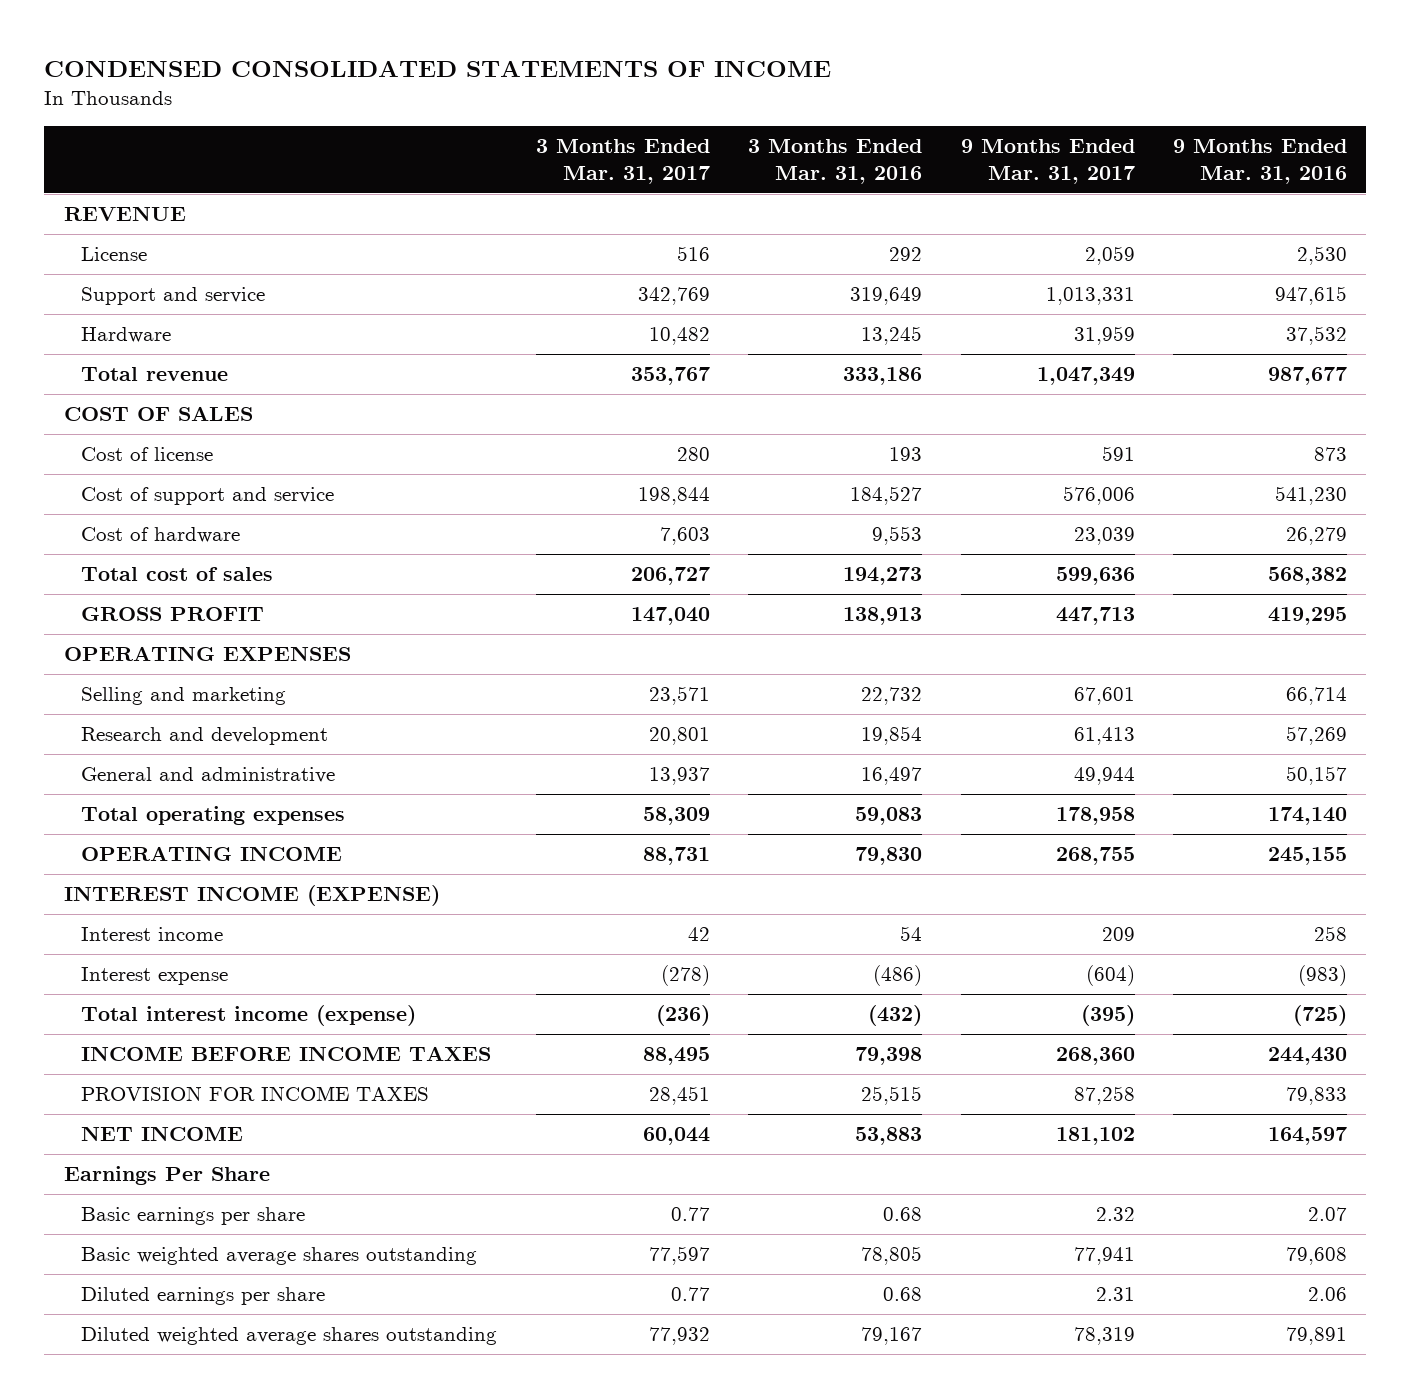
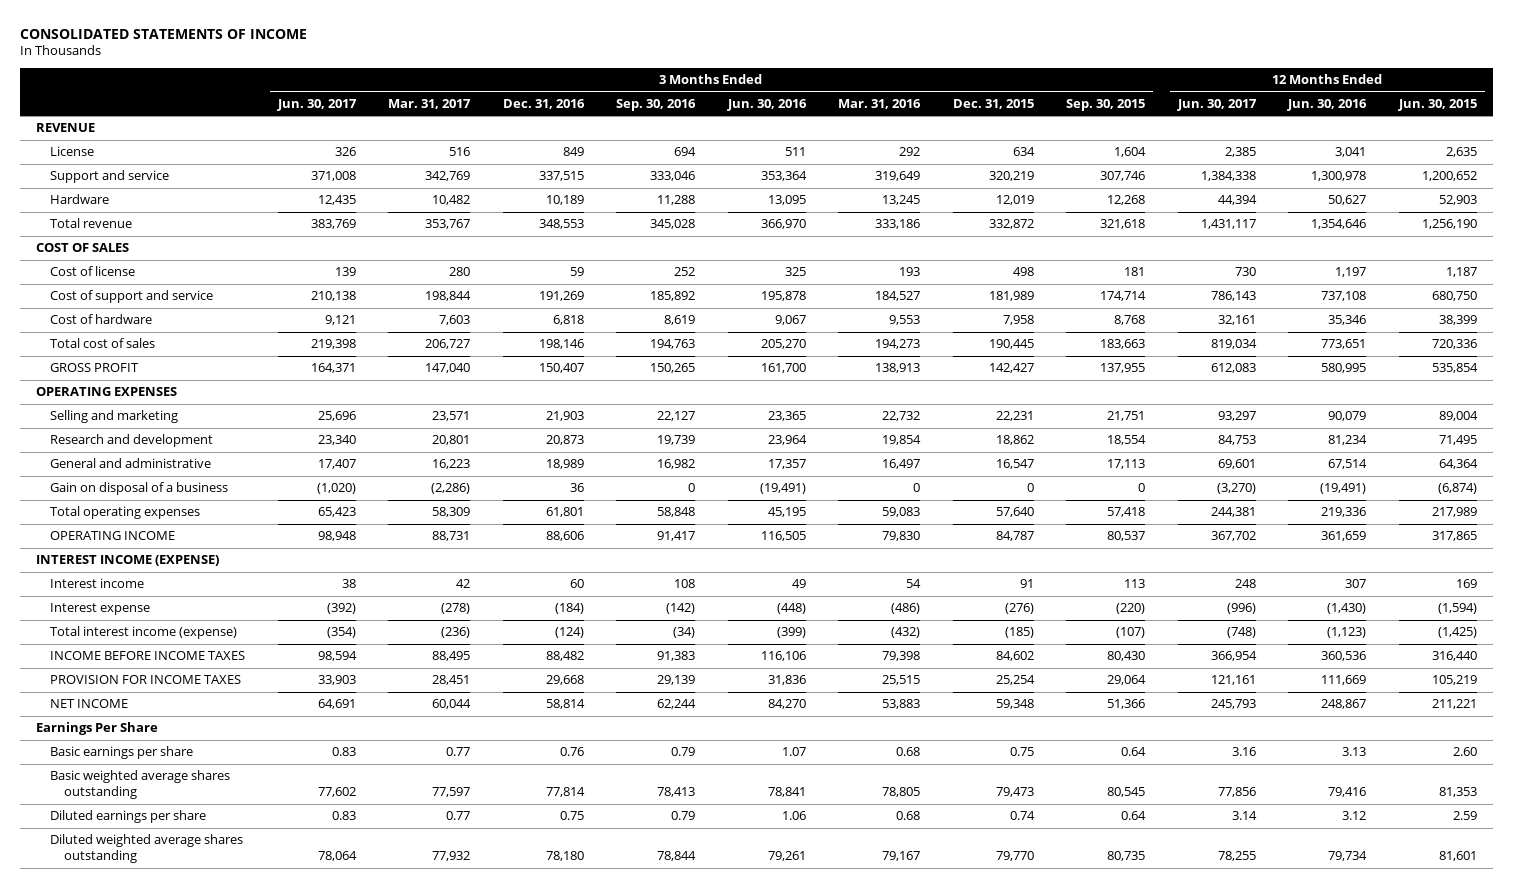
- CONDENSED CONSOLIDATED STATEMENTS OF INCOME
+ CONSOLIDATED STATEMENTS OF INCOME
- | 3 Months Ended Mar. 31, 2017 | 3 Months Ended Mar. 31, 2016 | 9 Months Ended Mar. 31, 2017 | 9 Months Ended Mar. 31, 2016
+ | 3 Months Ended Jun. 30, 2017 | 3 Months Ended Mar. 31, 2017 | 3 Months Ended Dec. 31, 2016 | 3 Months Ended Sep. 30, 2016 | 3 Months Ended Jun. 30, 2016 | 3 Months Ended Mar. 31, 2016 | 3 Months Ended Dec. 31, 2015 | 3 Months Ended Sep. 30, 2015 | 12 Months Ended Jun. 30, 2017 | 12 Months Ended Jun. 30, 2016 | 12 Months Ended Jun. 30, 2015
- General and administrative | 13,937 | 16,497 | 49,944 | 50,157
+ General and administrative | 17,407 | 16,223 | 18,989 | 16,982 | 17,357 | 16,497 | 16,547 | 17,113 | 69,601 | 67,514 | 64,364
+ Gain on disposal of a business | (1,020) | (2,286) | 36 | 0 | (19,491) | 0 | 0 | 0 | (3,270) | (19,491) | (6,874)

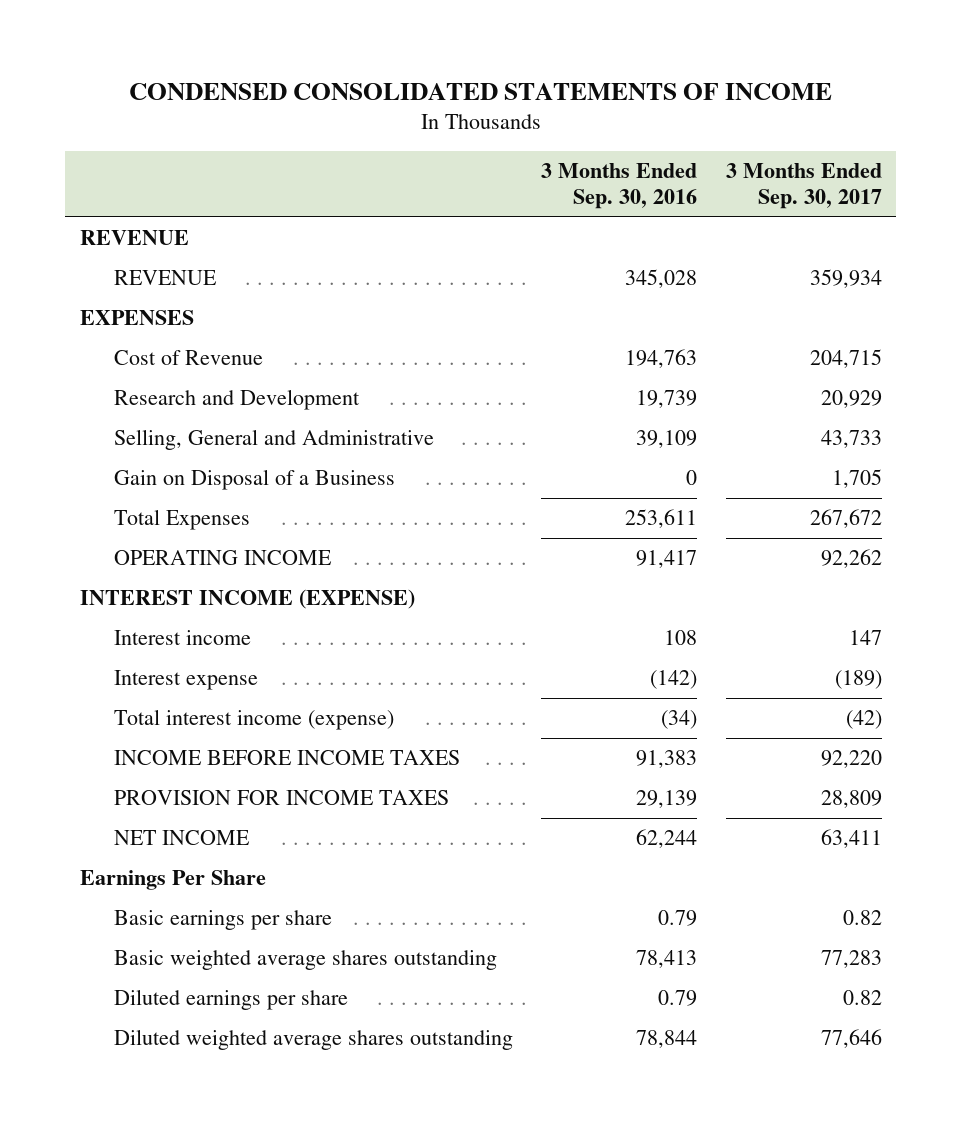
- CONSOLIDATED STATEMENTS OF INCOME
+ CONDENSED CONSOLIDATED STATEMENTS OF INCOME
- | 3 Months Ended Jun. 30, 2017 | 3 Months Ended Mar. 31, 2017 | 3 Months Ended Dec. 31, 2016 | 3 Months Ended Sep. 30, 2016 | 3 Months Ended Jun. 30, 2016 | 3 Months Ended Mar. 31, 2016 | 3 Months Ended Dec. 31, 2015 | 3 Months Ended Sep. 30, 2015 | 12 Months Ended Jun. 30, 2017 | 12 Months Ended Jun. 30, 2016 | 12 Months Ended Jun. 30, 2015
+ | 3 Months Ended Sep. 30, 2016 | 3 Months Ended Sep. 30, 2017
- License | 326 | 516 | 849 | 694 | 511 | 292 | 634 | 1,604 | 2,385 | 3,041 | 2,635
- Support and service | 371,008 | 342,769 | 337,515 | 333,046 | 353,364 | 319,649 | 320,219 | 307,746 | 1,384,338 | 1,300,978 | 1,200,652
- Hardware | 12,435 | 10,482 | 10,189 | 11,288 | 13,095 | 13,245 | 12,019 | 12,268 | 44,394 | 50,627 | 52,903
- Total revenue | 383,769 | 353,767 | 348,553 | 345,028 | 366,970 | 333,186 | 332,872 | 321,618 | 1,431,117 | 1,354,646 | 1,256,190
- COST OF SALES
- Cost of license | 139 | 280 | 59 | 252 | 325 | 193 | 498 | 181 | 730 | 1,197 | 1,187
- Cost of support and service | 210,138 | 198,844 | 191,269 | 185,892 | 195,878 | 184,527 | 181,989 | 174,714 | 786,143 | 737,108 | 680,750
- Cost of hardware | 9,121 | 7,603 | 6,818 | 8,619 | 9,067 | 9,553 | 7,958 | 8,768 | 32,161 | 35,346 | 38,399
- Total cost of sales | 219,398 | 206,727 | 198,146 | 194,763 | 205,270 | 194,273 | 190,445 | 183,663 | 819,034 | 773,651 | 720,336
- GROSS PROFIT | 164,371 | 147,040 | 150,407 | 150,265 | 161,700 | 138,913 | 142,427 | 137,955 | 612,083 | 580,995 | 535,854
- OPERATING EXPENSES
- Selling and marketing | 25,696 | 23,571 | 21,903 | 22,127 | 23,365 | 22,732 | 22,231 | 21,751 | 93,297 | 90,079 | 89,004
- Research and development | 23,340 | 20,801 | 20,873 | 19,739 | 23,964 | 19,854 | 18,862 | 18,554 | 84,753 | 81,234 | 71,495
- General and administrative | 17,407 | 16,223 | 18,989 | 16,982 | 17,357 | 16,497 | 16,547 | 17,113 | 69,601 | 67,514 | 64,364
- Gain on disposal of a business | (1,020) | (2,286) | 36 | 0 | (19,491) | 0 | 0 | 0 | (3,270) | (19,491) | (6,874)
- Total operating expenses | 65,423 | 58,309 | 61,801 | 58,848 | 45,195 | 59,083 | 57,640 | 57,418 | 244,381 | 219,336 | 217,989
+ REVENUE | 345,028 | 359,934
+ EXPENSES
+ Cost of Revenue | 194,763 | 204,715
+ Research and Development | 19,739 | 20,929
+ Selling, General and Administrative | 39,109 | 43,733
+ Gain on Disposal of a Business | 0 | 1,705
+ Total Expenses | 253,611 | 267,672

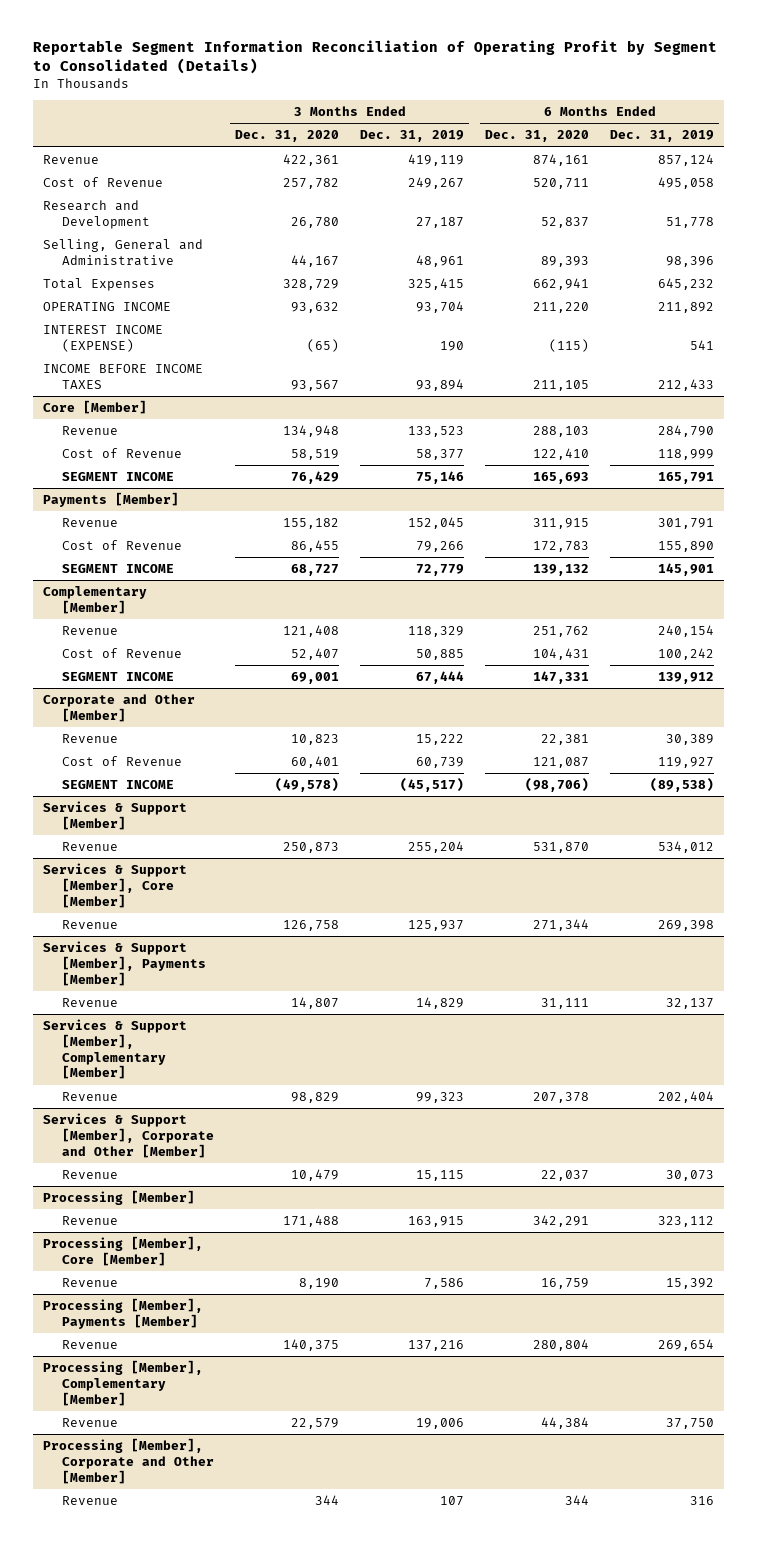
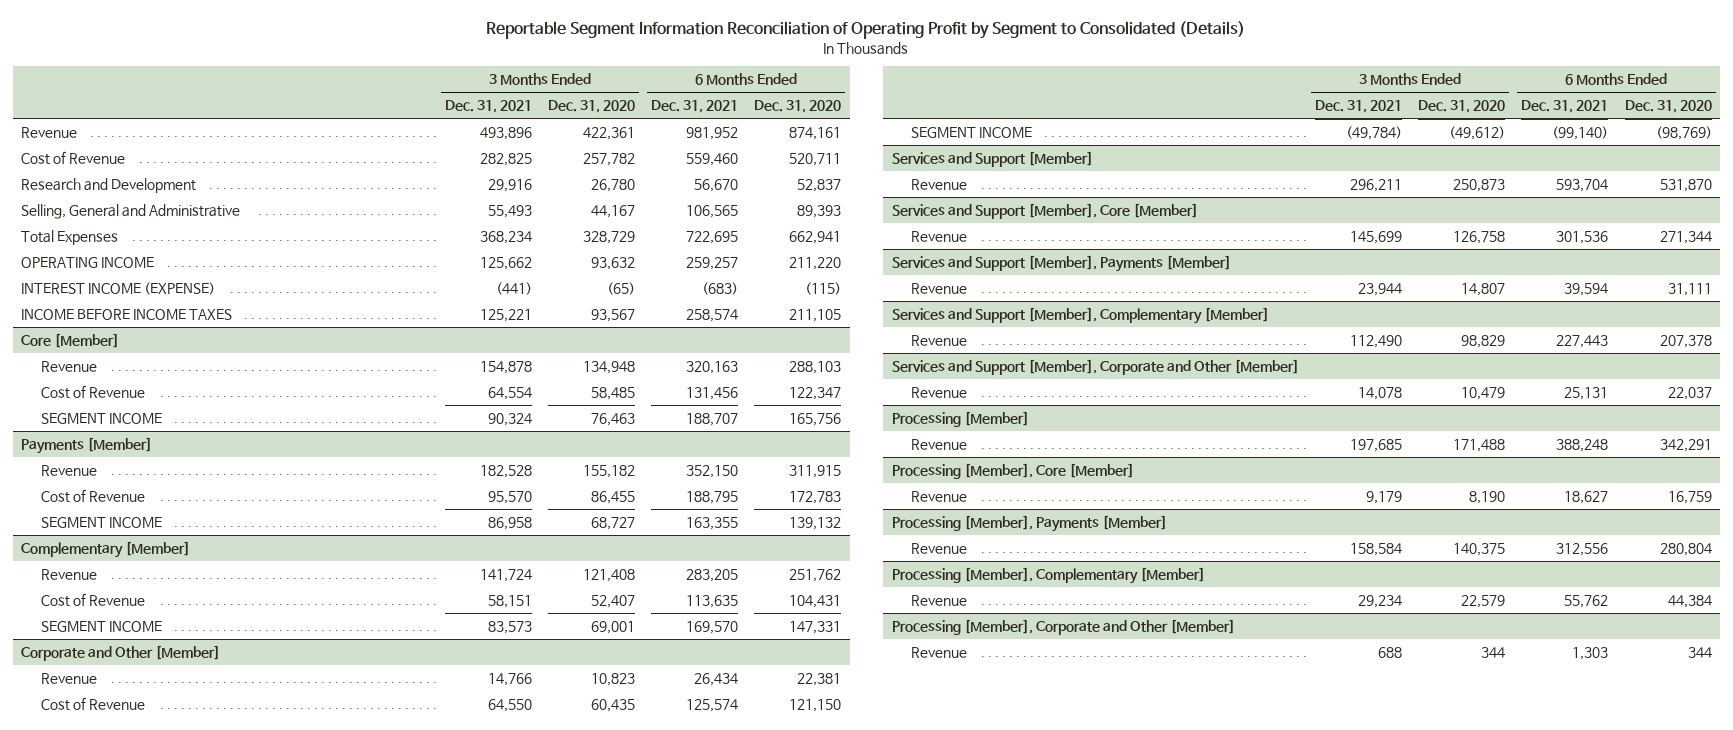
- | 3 Months Ended Dec. 31, 2020 | 3 Months Ended Dec. 31, 2019 | 6 Months Ended Dec. 31, 2020 | 6 Months Ended Dec. 31, 2019
+ | 3 Months Ended Dec. 31, 2021 | 3 Months Ended Dec. 31, 2020 | 6 Months Ended Dec. 31, 2021 | 6 Months Ended Dec. 31, 2020
@ Core [Member]
- Cost of Revenue | 58,519 | 58,377 | 122,410 | 118,999
- SEGMENT INCOME | 76,429 | 75,146 | 165,693 | 165,791
+ Cost of Revenue | 64,554 | 58,485 | 131,456 | 122,347
+ SEGMENT INCOME | 90,324 | 76,463 | 188,707 | 165,756
@ Corporate and Other [Member]
- Cost of Revenue | 60,401 | 60,739 | 121,087 | 119,927
- SEGMENT INCOME | (49,578) | (45,517) | (98,706) | (89,538)
- Services & Support [Member]
@ Corporate and Other [Member]
+ Cost of Revenue | 64,550 | 60,435 | 125,574 | 121,150
+ SEGMENT INCOME | (49,784) | (49,612) | (99,140) | (98,769)
+ Services and Support [Member]
- Services & Support [Member], Core [Member]
+ Services and Support [Member], Core [Member]
- Services & Support [Member], Payments [Member]
+ Services and Support [Member], Payments [Member]
- Services & Support [Member], Complementary [Member]
+ Services and Support [Member], Complementary [Member]
- Services & Support [Member], Corporate and Other [Member]
+ Services and Support [Member], Corporate and Other [Member]

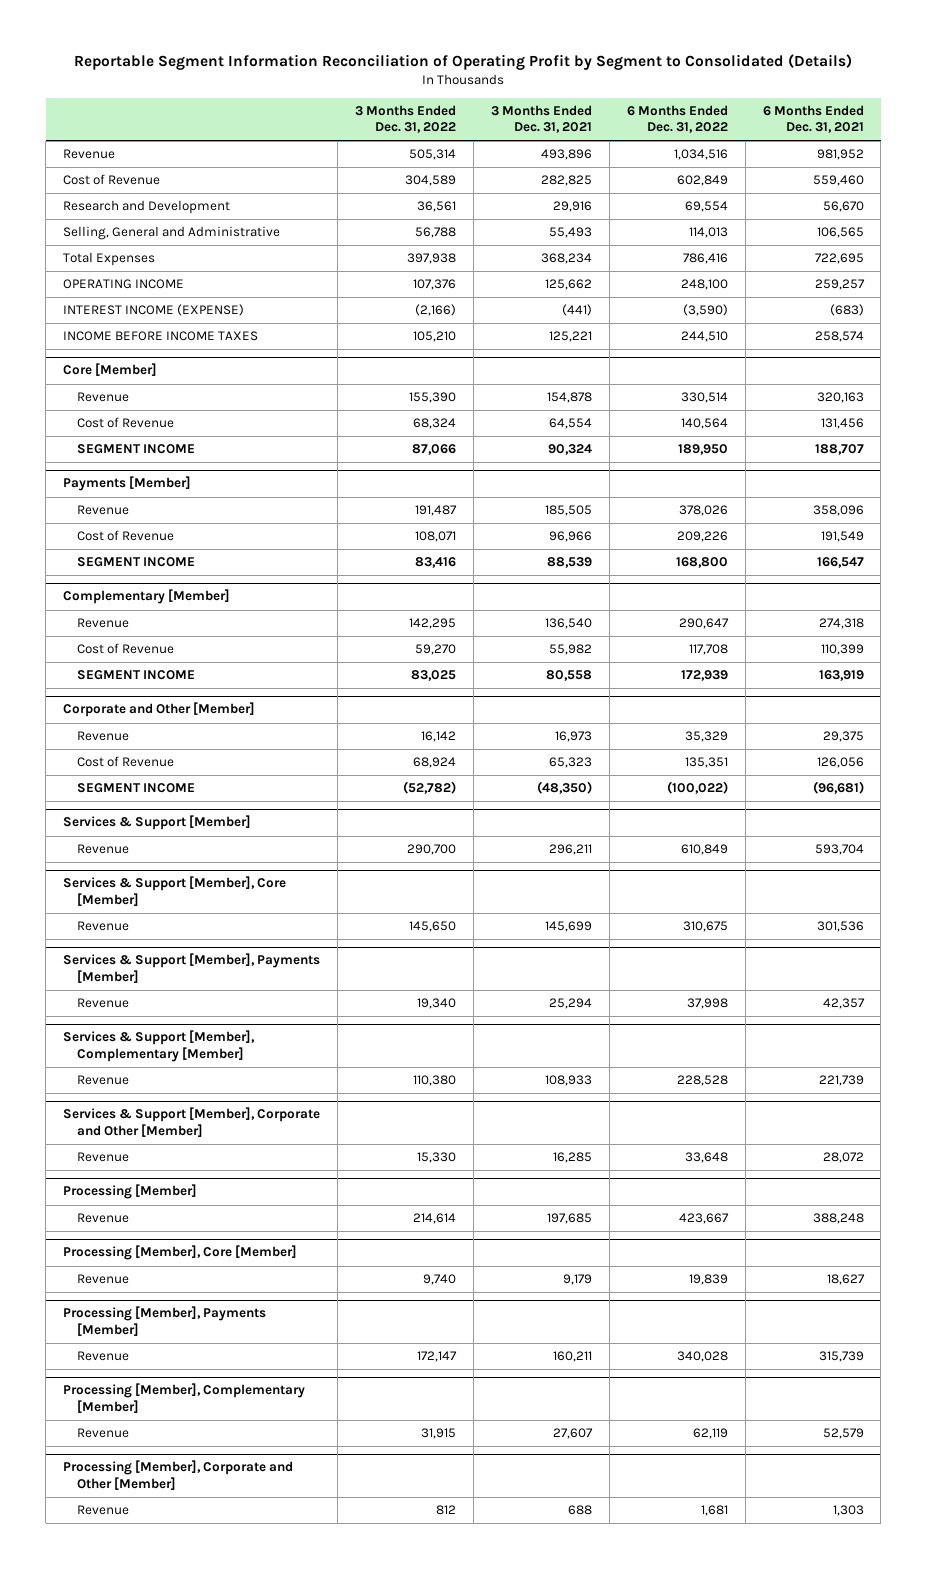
- | 3 Months Ended Dec. 31, 2021 | 3 Months Ended Dec. 31, 2020 | 6 Months Ended Dec. 31, 2021 | 6 Months Ended Dec. 31, 2020
+ | 3 Months Ended Dec. 31, 2022 | 3 Months Ended Dec. 31, 2021 | 6 Months Ended Dec. 31, 2022 | 6 Months Ended Dec. 31, 2021
@ Payments [Member]
- Revenue | 182,528 | 155,182 | 352,150 | 311,915
- Cost of Revenue | 95,570 | 86,455 | 188,795 | 172,783
- SEGMENT INCOME | 86,958 | 68,727 | 163,355 | 139,132
+ Revenue | 191,487 | 185,505 | 378,026 | 358,096
+ Cost of Revenue | 108,071 | 96,966 | 209,226 | 191,549
+ SEGMENT INCOME | 83,416 | 88,539 | 168,800 | 166,547
@ Complementary [Member]
- Revenue | 141,724 | 121,408 | 283,205 | 251,762
- Cost of Revenue | 58,151 | 52,407 | 113,635 | 104,431
- SEGMENT INCOME | 83,573 | 69,001 | 169,570 | 147,331
+ Revenue | 142,295 | 136,540 | 290,647 | 274,318
+ Cost of Revenue | 59,270 | 55,982 | 117,708 | 110,399
+ SEGMENT INCOME | 83,025 | 80,558 | 172,939 | 163,919
@ Corporate and Other [Member]
- Revenue | 14,766 | 10,823 | 26,434 | 22,381
- Cost of Revenue | 64,550 | 60,435 | 125,574 | 121,150
- SEGMENT INCOME | (49,784) | (49,612) | (99,140) | (98,769)
- Services and Support [Member]
@ Corporate and Other [Member]
+ Revenue | 16,142 | 16,973 | 35,329 | 29,375
+ Cost of Revenue | 68,924 | 65,323 | 135,351 | 126,056
+ SEGMENT INCOME | (52,782) | (48,350) | (100,022) | (96,681)
+ Services & Support [Member]
- Services and Support [Member], Core [Member]
+ Services & Support [Member], Core [Member]
- Services and Support [Member], Payments [Member]
- Revenue | 23,944 | 14,807 | 39,594 | 31,111
- Services and Support [Member], Complementary [Member]
- Revenue | 112,490 | 98,829 | 227,443 | 207,378
- Services and Support [Member], Corporate and Other [Member]
- Revenue | 14,078 | 10,479 | 25,131 | 22,037
+ Services & Support [Member], Payments [Member]
+ Revenue | 19,340 | 25,294 | 37,998 | 42,357
+ Services & Support [Member], Complementary [Member]
+ Revenue | 110,380 | 108,933 | 228,528 | 221,739
+ Services & Support [Member], Corporate and Other [Member]
+ Revenue | 15,330 | 16,285 | 33,648 | 28,072
@ Processing [Member], Payments [Member]
- Revenue | 158,584 | 140,375 | 312,556 | 280,804
+ Revenue | 172,147 | 160,211 | 340,028 | 315,739
@ Processing [Member], Complementary [Member]
- Revenue | 29,234 | 22,579 | 55,762 | 44,384
+ Revenue | 31,915 | 27,607 | 62,119 | 52,579

